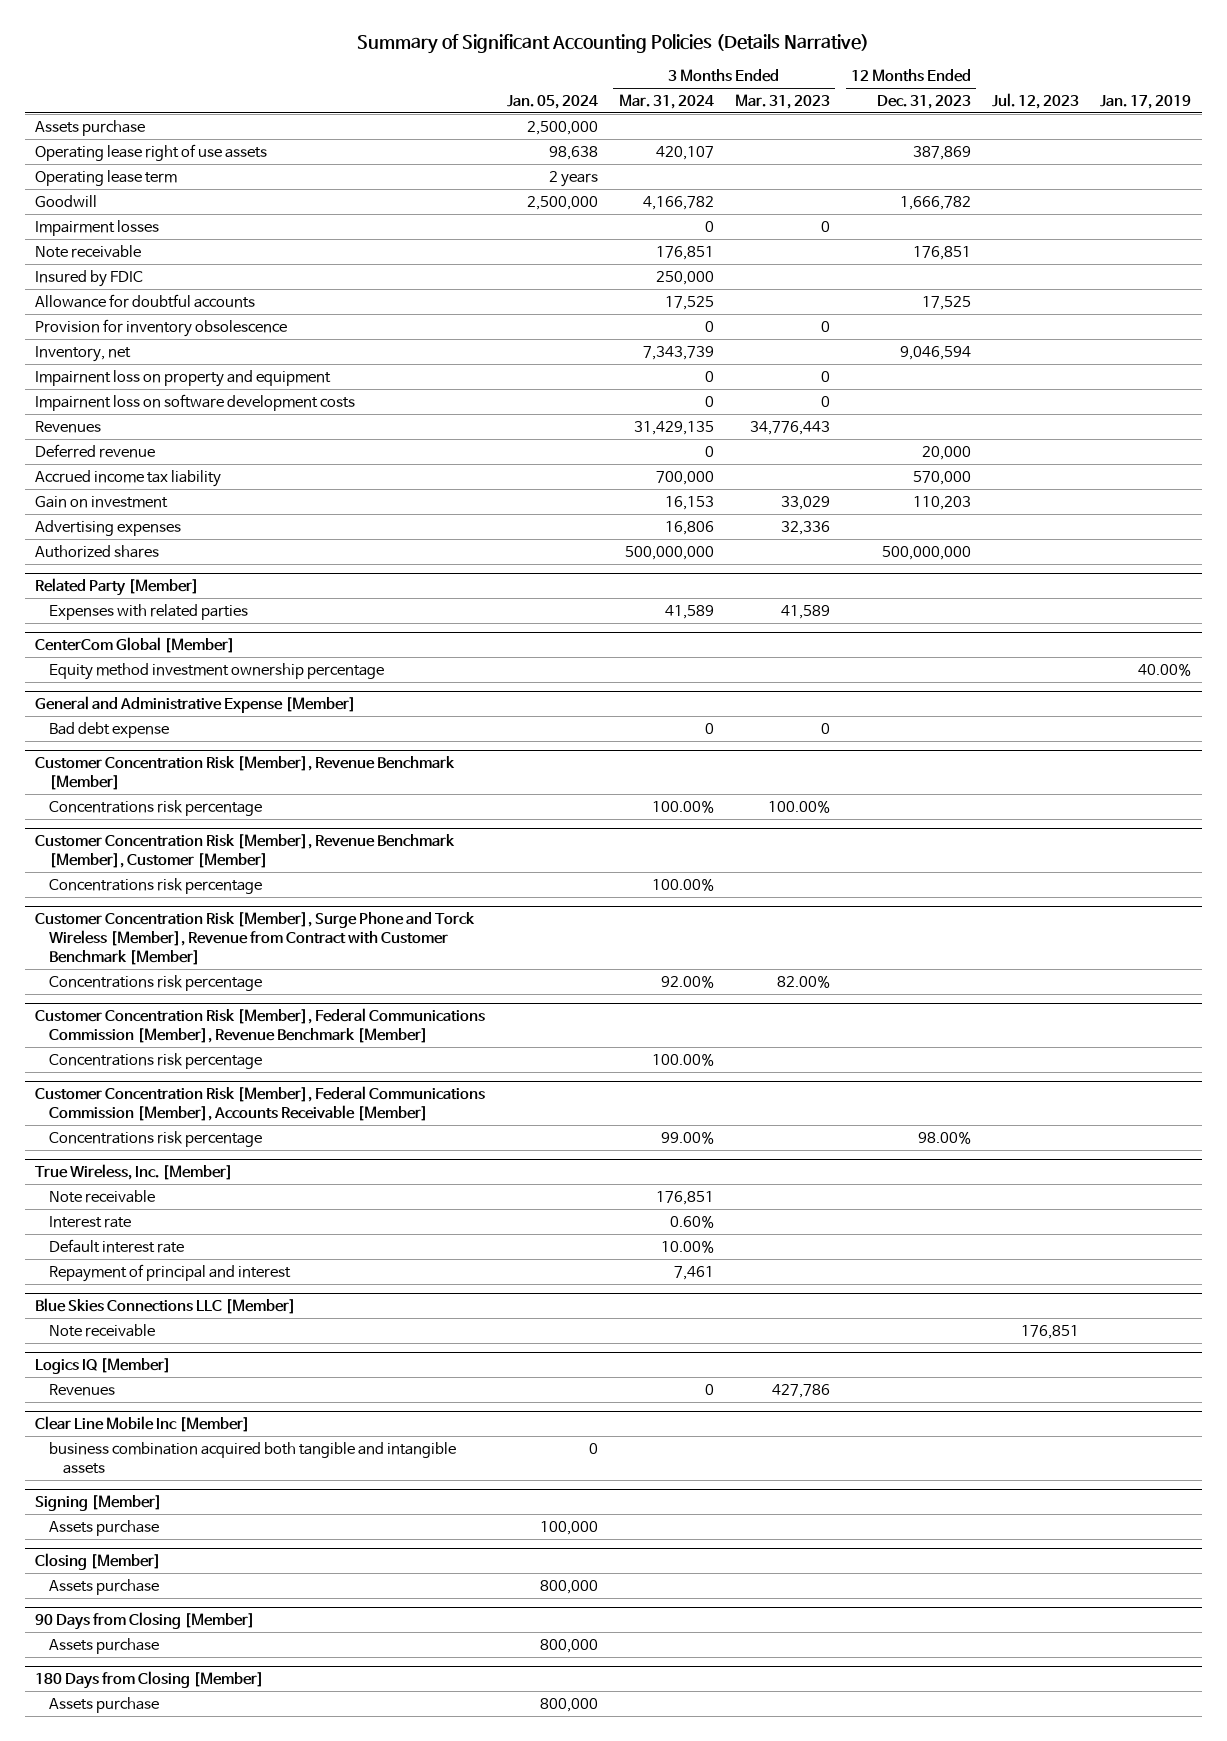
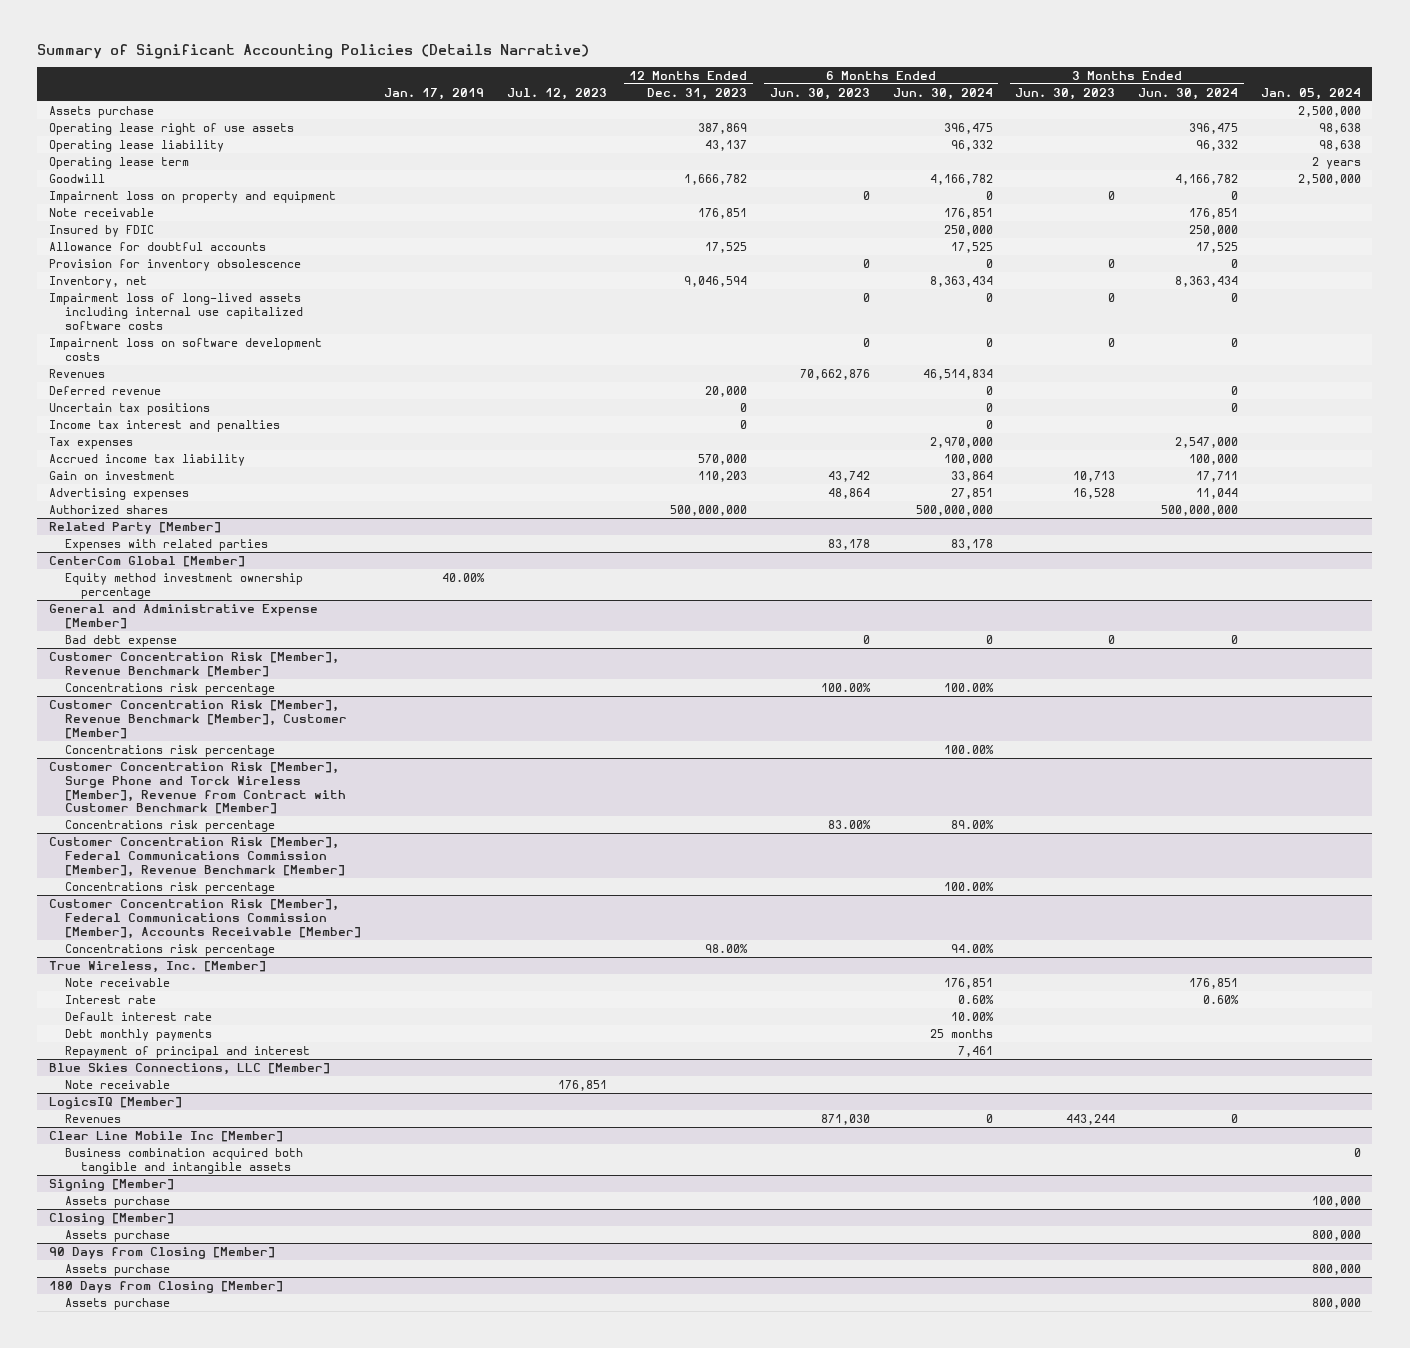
- | Jan. 05, 2024 | 3 Months Ended Mar. 31, 2024 | 3 Months Ended Mar. 31, 2023 | 12 Months Ended Dec. 31, 2023 | Jul. 12, 2023 | Jan. 17, 2019
+ | Jan. 17, 2019 | Jul. 12, 2023 | 12 Months Ended Dec. 31, 2023 | 6 Months Ended Jun. 30, 2023 | 6 Months Ended Jun. 30, 2024 | 3 Months Ended Jun. 30, 2023 | 3 Months Ended Jun. 30, 2024 | Jan. 05, 2024
+ Operating lease liability | | | 43,137 | | 96,332 | | 96,332 | 98,638
- Impairment losses | | 0 | 0 | | |
moved up: Impairnent loss on property and equipment | | | | 0 | 0 | 0 | 0 |
+ Impairment loss of long-lived assets including internal use capitalized software costs | | | | 0 | 0 | 0 | 0 |
+ Uncertain tax positions | | | 0 | | 0 | | 0 |
+ Income tax interest and penalties | | | 0 | | 0 | | |
+ Tax expenses | | | | | 2,970,000 | | 2,547,000 |
@ True Wireless, Inc. [Member]
+ Debt monthly payments | | | | | 25 months | | |
- Blue Skies Connections LLC [Member]
+ Blue Skies Connections, LLC [Member]
- Logics IQ [Member]
+ LogicsIQ [Member]
@ Clear Line Mobile Inc [Member]
- business combination acquired both tangible and intangible assets | 0 | | | | |
+ Business combination acquired both tangible and intangible assets | | | | | | | | 0

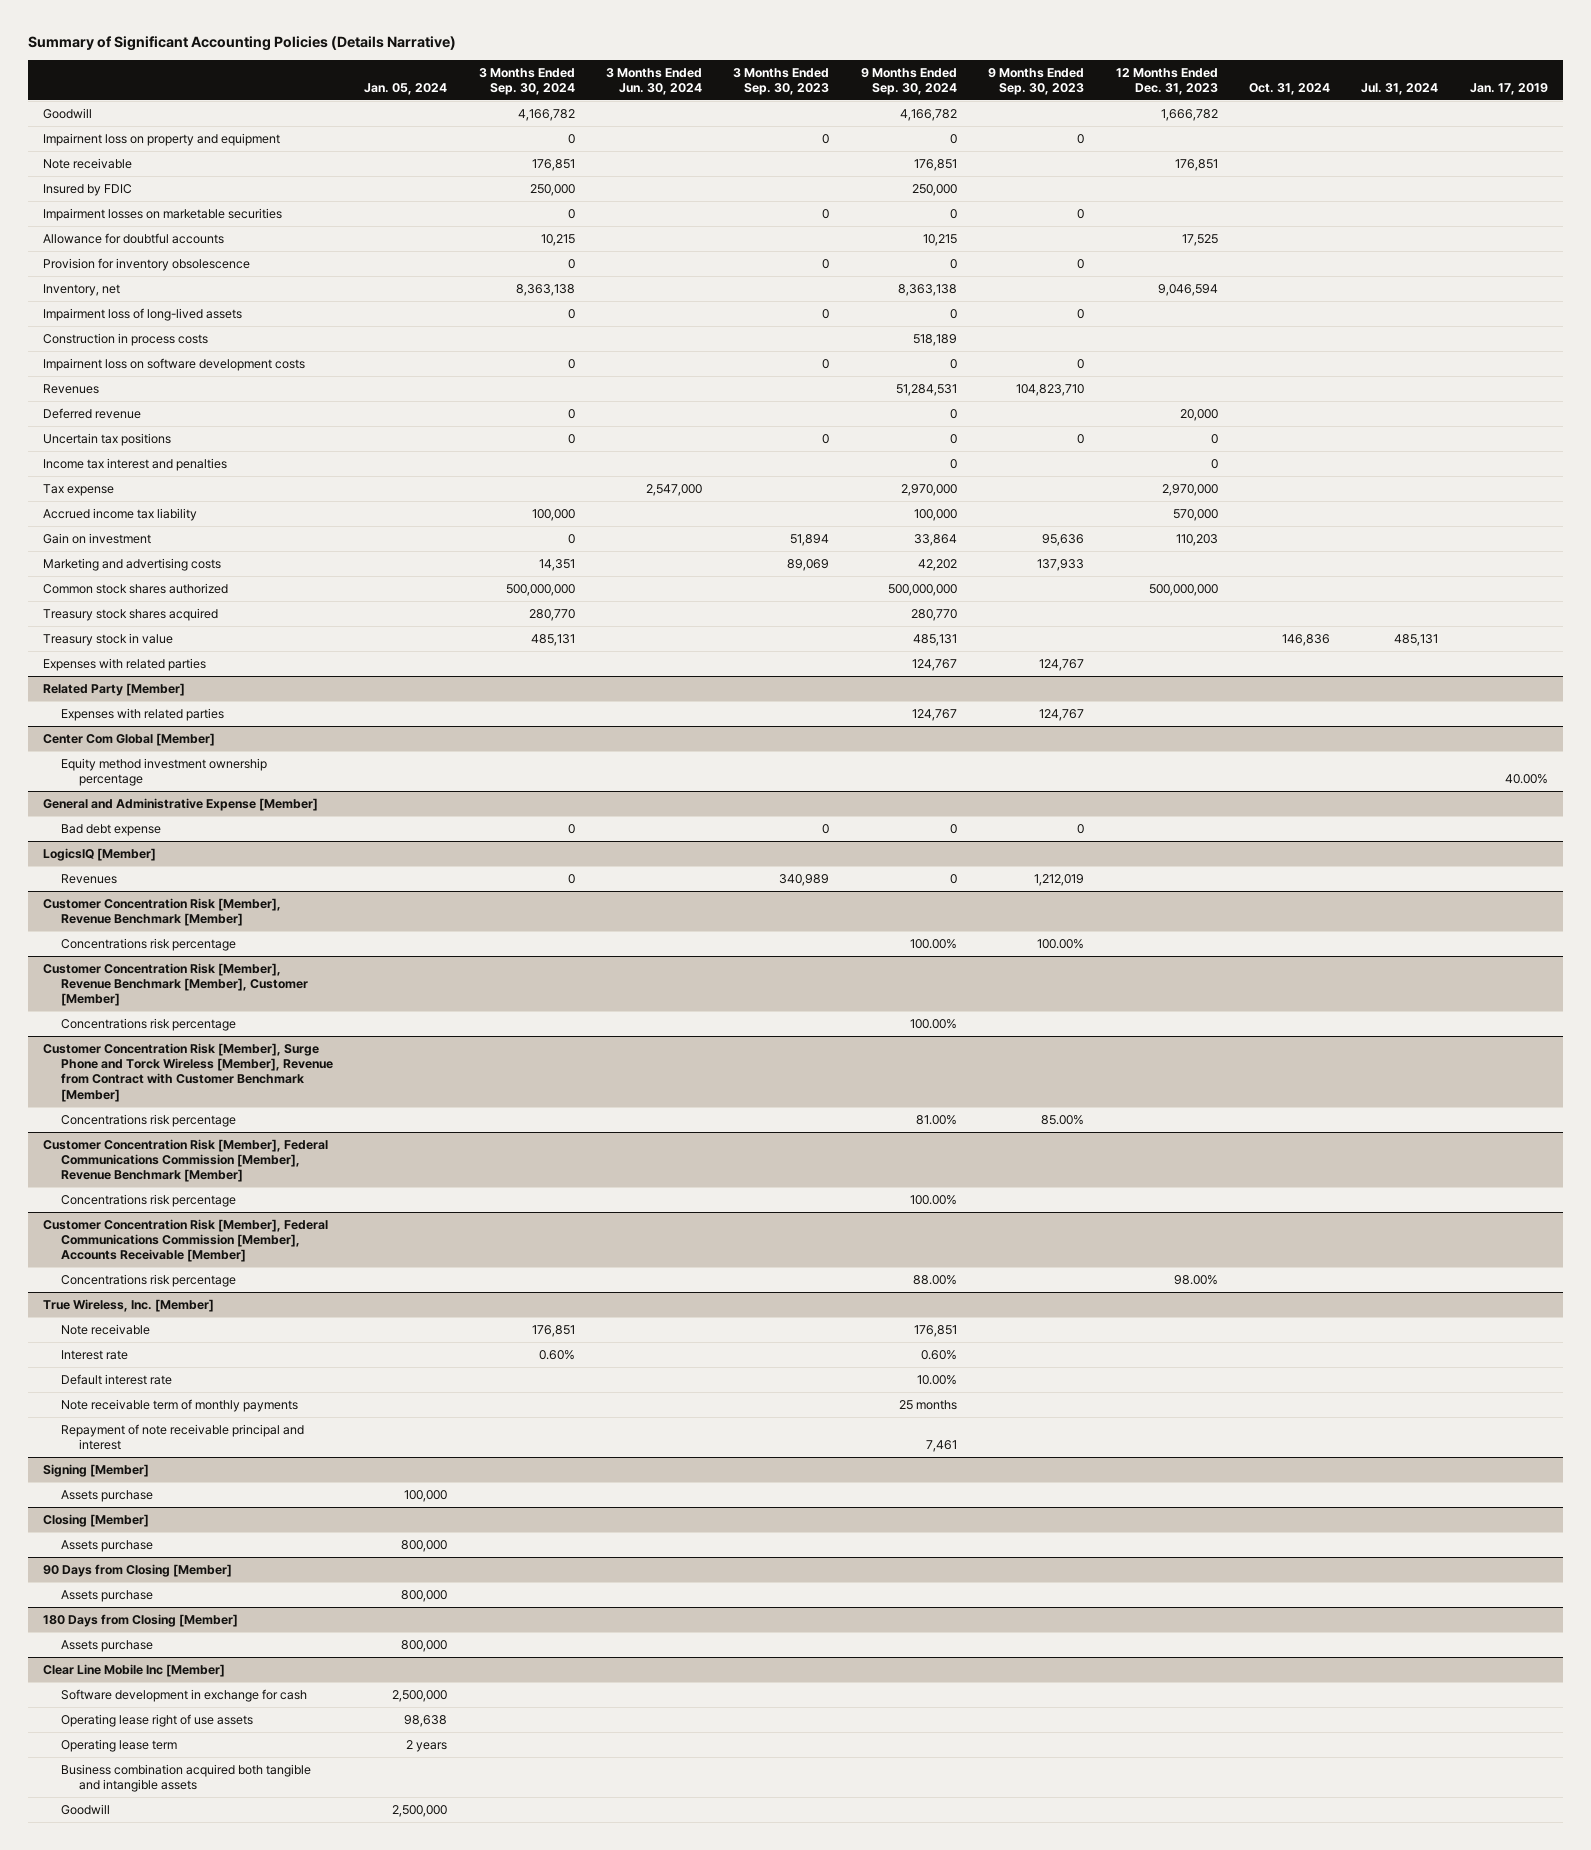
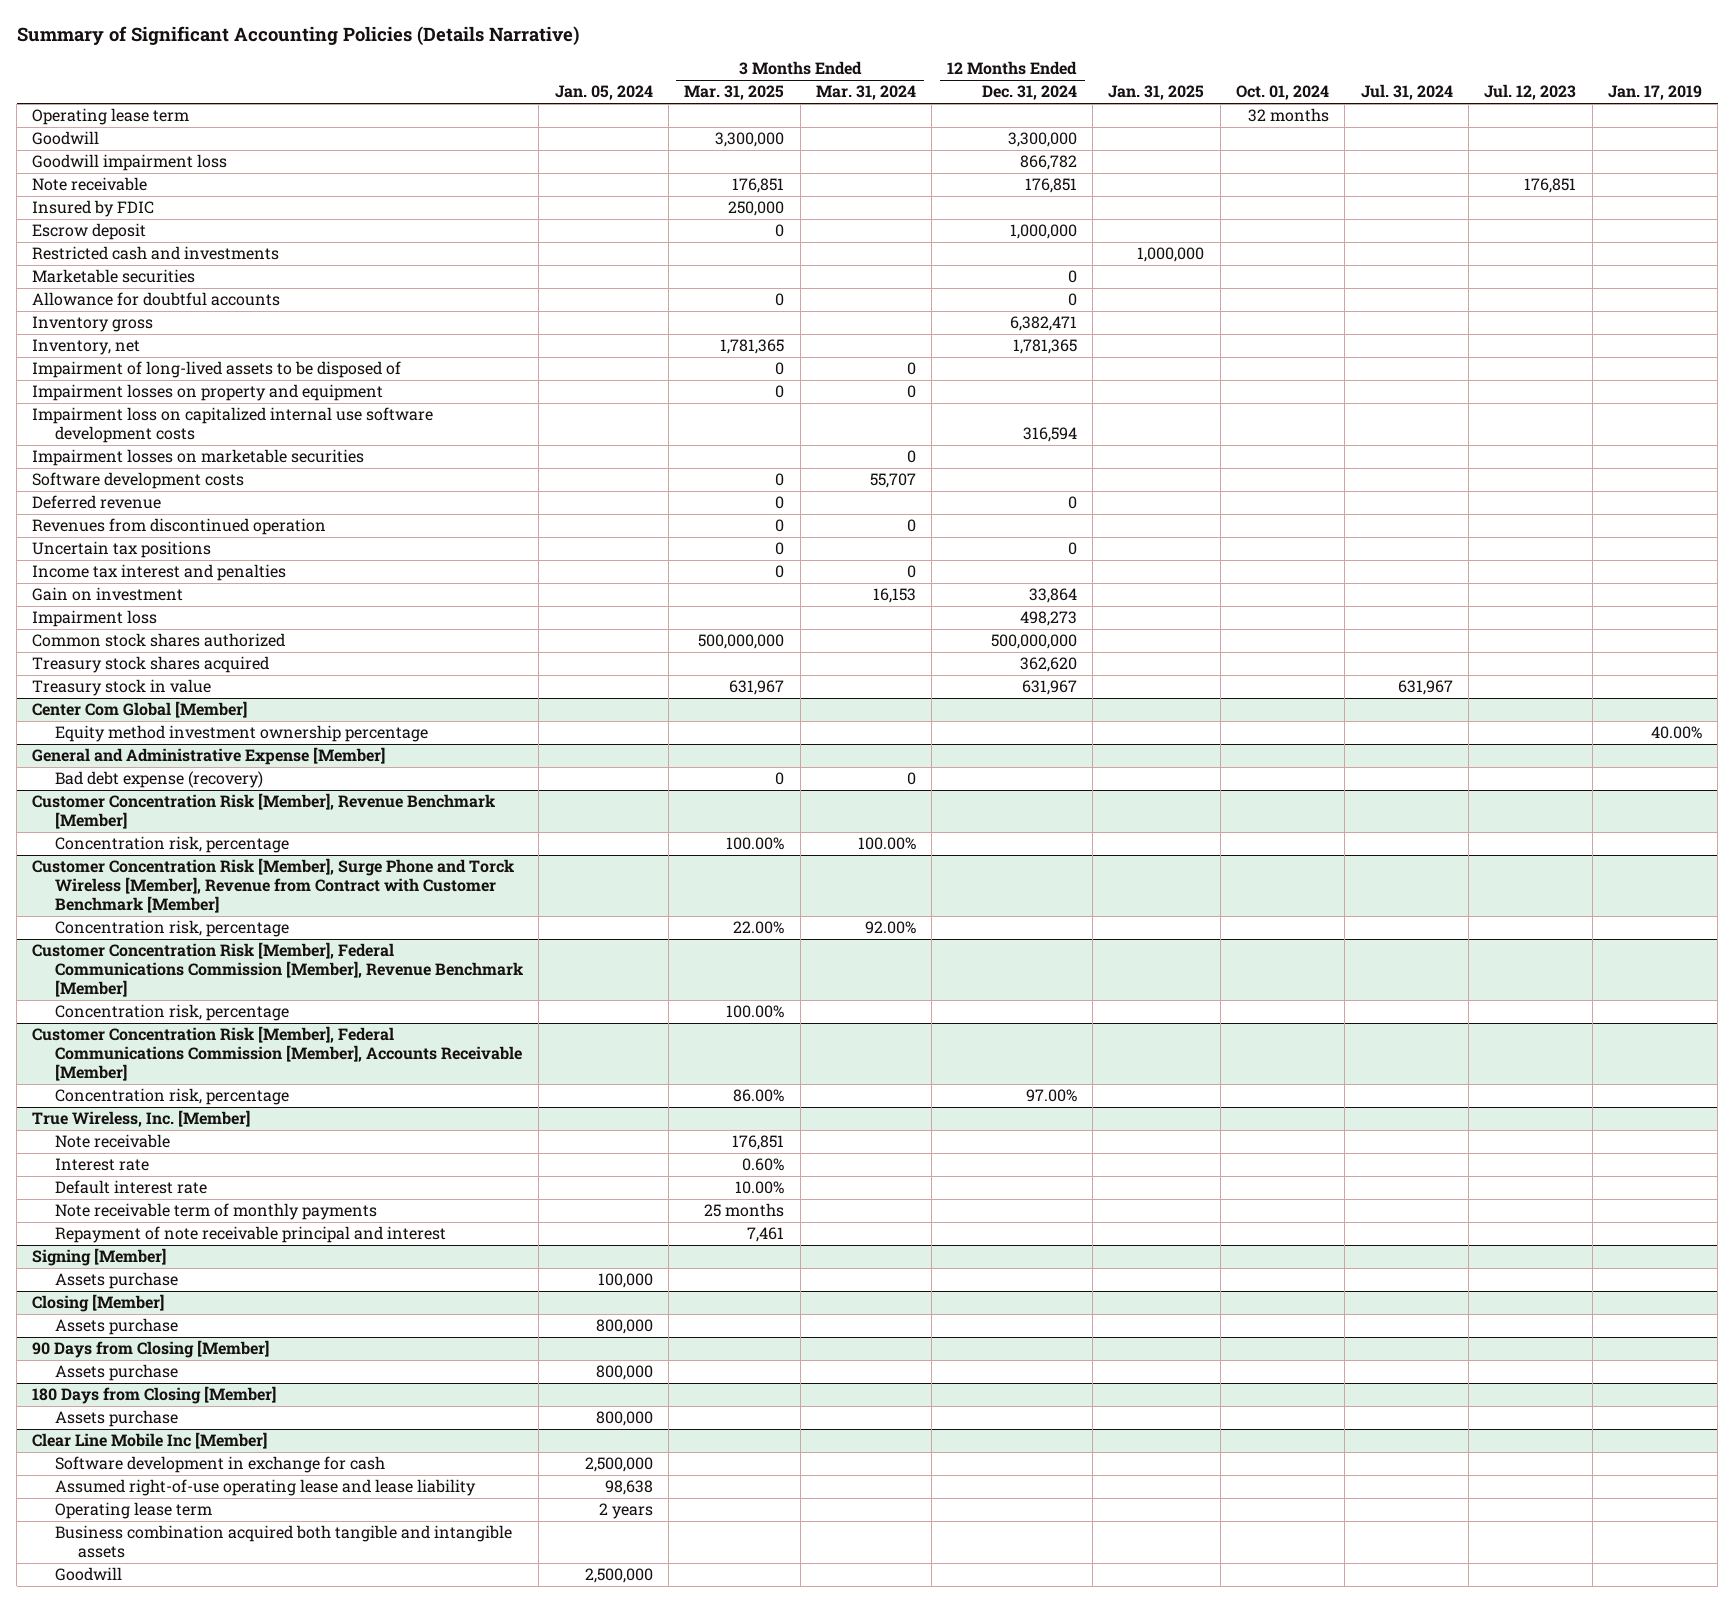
- | Jan. 05, 2024 | 3 Months Ended Sep. 30, 2024 | 3 Months Ended Jun. 30, 2024 | 3 Months Ended Sep. 30, 2023 | 9 Months Ended Sep. 30, 2024 | 9 Months Ended Sep. 30, 2023 | 12 Months Ended Dec. 31, 2023 | Oct. 31, 2024 | Jul. 31, 2024 | Jan. 17, 2019
+ | Jan. 05, 2024 | 3 Months Ended Mar. 31, 2025 | 3 Months Ended Mar. 31, 2024 | 12 Months Ended Dec. 31, 2024 | Jan. 31, 2025 | Oct. 01, 2024 | Jul. 31, 2024 | Jul. 12, 2023 | Jan. 17, 2019
+ Operating lease term | | | | | | 32 months | | |
- Impairnent loss on property and equipment | | 0 | | 0 | 0 | 0 | | | |
+ Goodwill impairment loss | | | | 866,782 | | | | |
+ Escrow deposit | | 0 | | 1,000,000 | | | | |
+ Restricted cash and investments | | | | | 1,000,000 | | | |
+ Marketable securities | | | | 0 | | | | |
- Provision for inventory obsolescence | | 0 | | 0 | 0 | 0 | | | |
+ Inventory gross | | | | 6,382,471 | | | | |
- Impairment loss of long-lived assets | | 0 | | 0 | 0 | 0 | | | |
- Construction in process costs | | | | | 518,189 | | | | |
- Impairnent loss on software development costs | | 0 | | 0 | 0 | 0 | | | |
- Revenues | | | | | 51,284,531 | 104,823,710 | | | |
+ Impairment of long-lived assets to be disposed of | | 0 | 0 | | | | | |
+ Impairment losses on property and equipment | | 0 | 0 | | | | | |
+ Impairment loss on capitalized internal use software development costs | | | | 316,594 | | | | |
moved down: Impairment losses on marketable securities | | | 0 | | | | | |
+ Software development costs | | 0 | 55,707 | | | | | |
+ Revenues from discontinued operation | | 0 | 0 | | | | | |
- Tax expense | | | 2,547,000 | | 2,970,000 | | 2,970,000 | | |
- Accrued income tax liability | | 100,000 | | | 100,000 | | 570,000 | | |
- Marketing and advertising costs | | 14,351 | | 89,069 | 42,202 | 137,933 | | | |
+ Impairment loss | | | | 498,273 | | | | |
- Treasury stock in value | | 485,131 | | | 485,131 | | | 146,836 | 485,131 |
- Expenses with related parties | | | | | 124,767 | 124,767 | | | |
- Related Party [Member]
- Expenses with related parties | | | | | 124,767 | 124,767 | | | |
+ Treasury stock in value | | 631,967 | | 631,967 | | | 631,967 | |
@ General and Administrative Expense [Member]
- Bad debt expense | | 0 | | 0 | 0 | 0 | | | |
- LogicsIQ [Member]
- Revenues | | 0 | | 340,989 | 0 | 1,212,019 | | | |
@ General and Administrative Expense [Member]
+ Bad debt expense (recovery) | | 0 | 0 | | | | | |
@ Customer Concentration Risk [Member], Revenue Benchmark [Member]
- Concentrations risk percentage | | | | | 100.00% | 100.00% | | | |
- Customer Concentration Risk [Member], Revenue Benchmark [Member], Customer [Member]
- Concentrations risk percentage | | | | | 100.00% | | | | |
@ Customer Concentration Risk [Member], Revenue Benchmark [Member]
+ Concentration risk, percentage | | 100.00% | 100.00% | | | | | |
@ Customer Concentration Risk [Member], Surge Phone and Torck Wireless [Member], Revenue from Contract with Customer Benchmark [Member]
- Concentrations risk percentage | | | | | 81.00% | 85.00% | | | |
+ Concentration risk, percentage | | 22.00% | 92.00% | | | | | |
@ Customer Concentration Risk [Member], Federal Communications Commission [Member], Revenue Benchmark [Member]
- Concentrations risk percentage | | | | | 100.00% | | | | |
+ Concentration risk, percentage | | 100.00% | | | | | | |
@ Customer Concentration Risk [Member], Federal Communications Commission [Member], Accounts Receivable [Member]
- Concentrations risk percentage | | | | | 88.00% | | 98.00% | | |
+ Concentration risk, percentage | | 86.00% | | 97.00% | | | | |
@ Clear Line Mobile Inc [Member]
- Operating lease right of use assets | 98,638 | | | | | | | | |
+ Assumed right-of-use operating lease and lease liability | 98,638 | | | | | | | |

